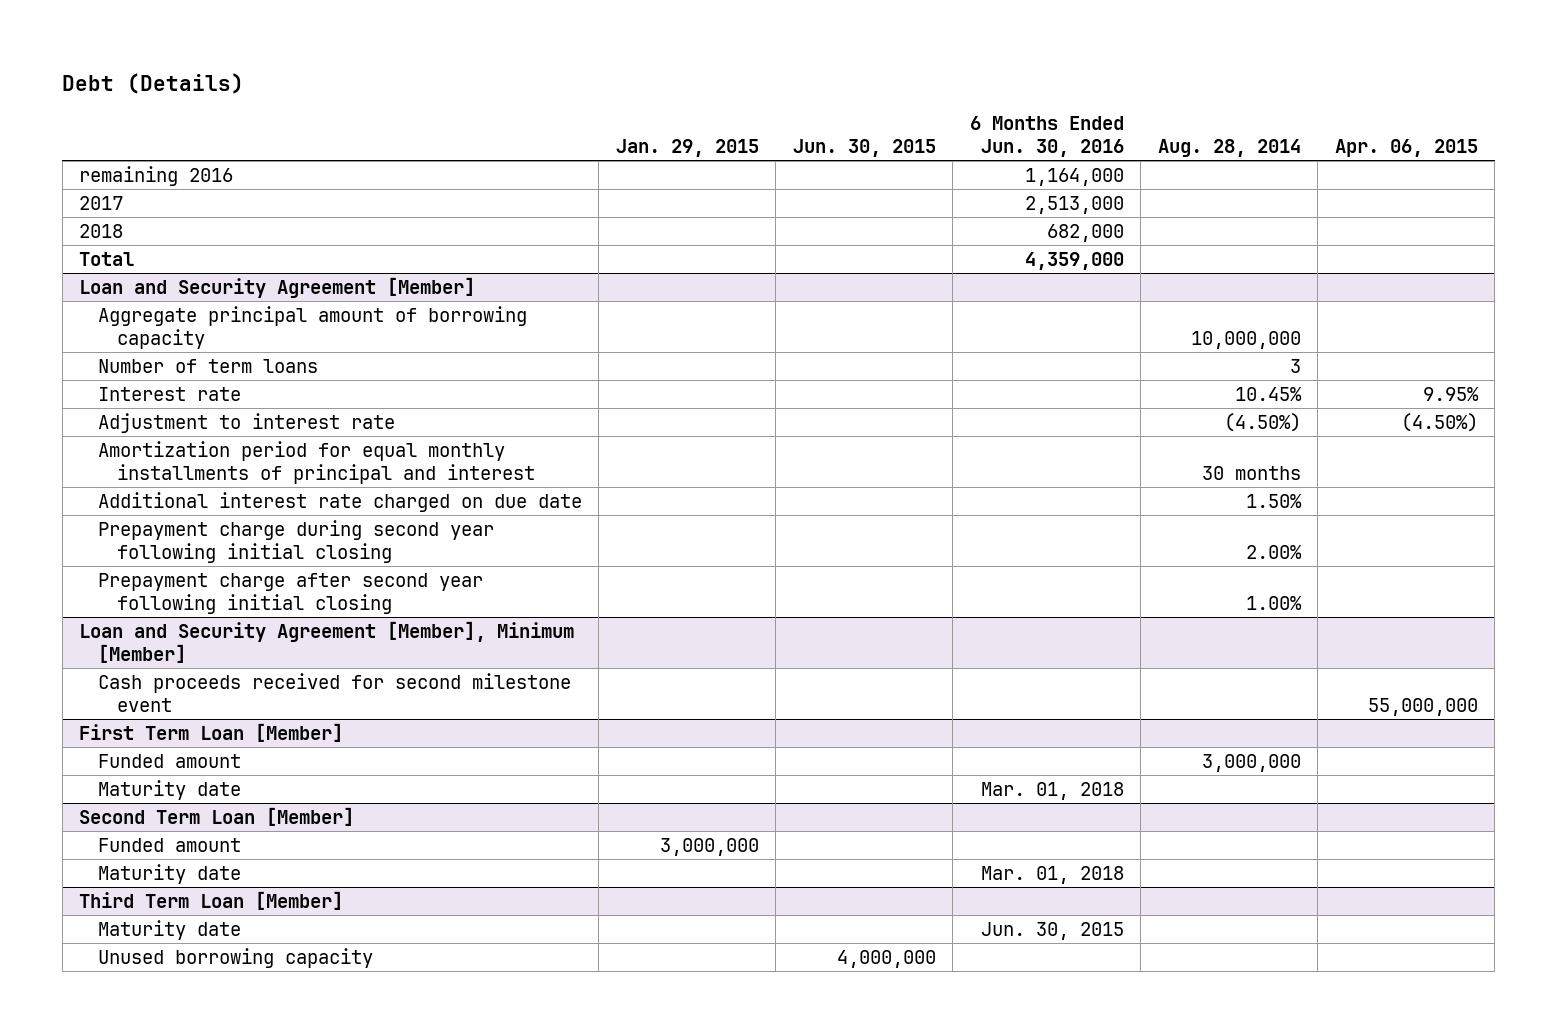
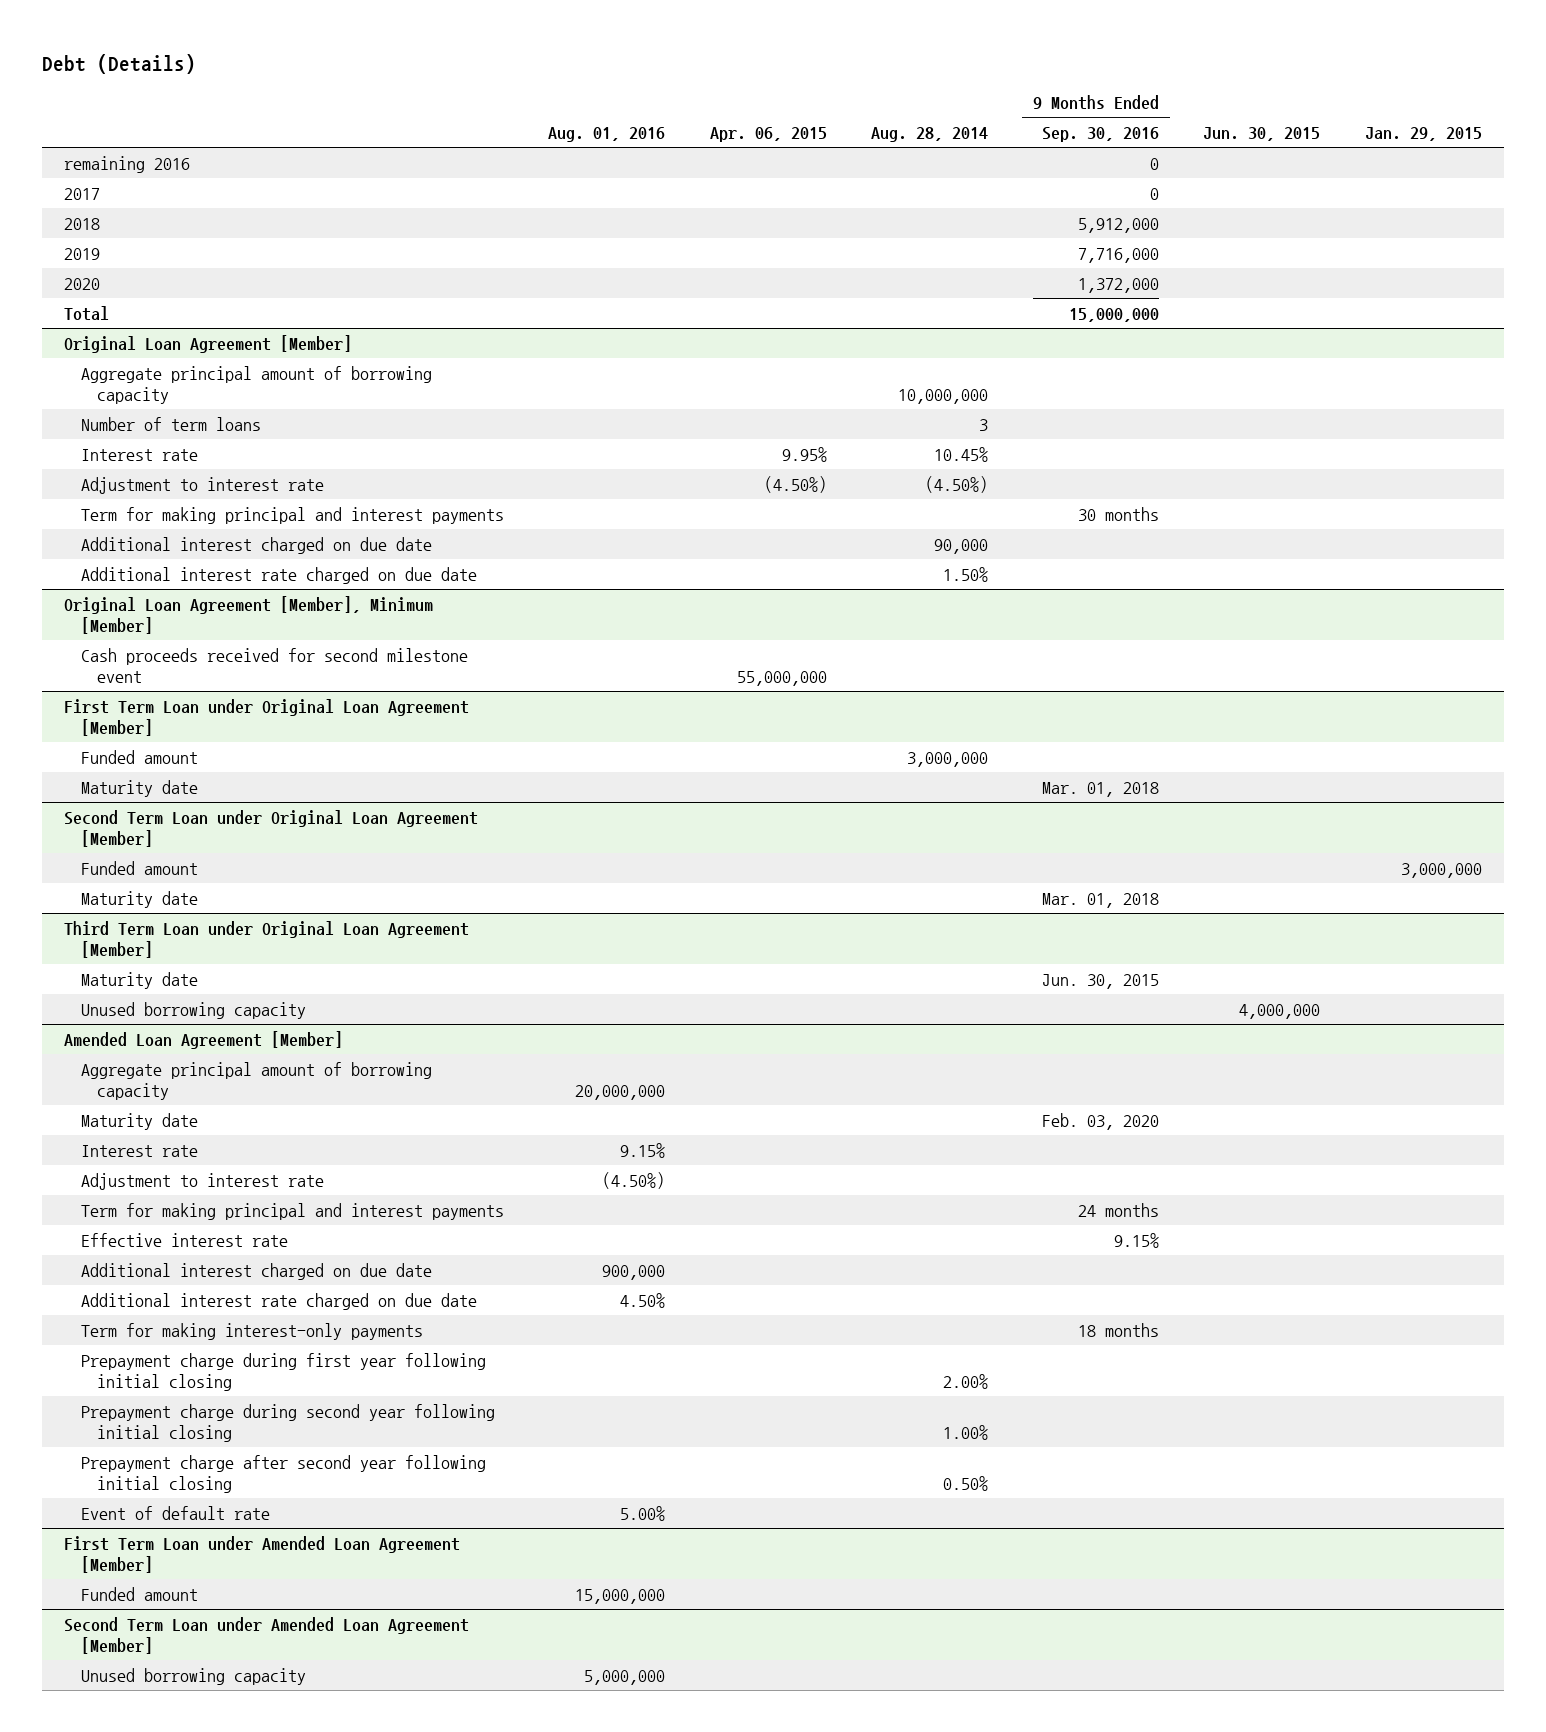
- | Jan. 29, 2015 | Jun. 30, 2015 | 6 Months Ended Jun. 30, 2016 | Aug. 28, 2014 | Apr. 06, 2015
+ | Aug. 01, 2016 | Apr. 06, 2015 | Aug. 28, 2014 | 9 Months Ended Sep. 30, 2016 | Jun. 30, 2015 | Jan. 29, 2015
+ 2019 | | | | 7,716,000 | |
+ 2020 | | | | 1,372,000 | |
- Loan and Security Agreement [Member]
+ Original Loan Agreement [Member]
- Amortization period for equal monthly installments of principal and interest | | | | 30 months |
+ Term for making principal and interest payments | | | | 30 months | |
+ Additional interest charged on due date | | | 90,000 | | |
- Prepayment charge during second year following initial closing | | | | 2.00% |
- Prepayment charge after second year following initial closing | | | | 1.00% |
- Loan and Security Agreement [Member], Minimum [Member]
+ Original Loan Agreement [Member], Minimum [Member]
- First Term Loan [Member]
+ First Term Loan under Original Loan Agreement [Member]
- Second Term Loan [Member]
+ Second Term Loan under Original Loan Agreement [Member]
- Third Term Loan [Member]
+ Third Term Loan under Original Loan Agreement [Member]
+ Amended Loan Agreement [Member]
+ Aggregate principal amount of borrowing capacity | 20,000,000 | | | | |
+ Maturity date | | | | Feb. 03, 2020 | |
+ Interest rate | 9.15% | | | | |
+ Adjustment to interest rate | (4.50%) | | | | |
+ Term for making principal and interest payments | | | | 24 months | |
+ Effective interest rate | | | | 9.15% | |
+ Additional interest charged on due date | 900,000 | | | | |
+ Additional interest rate charged on due date | 4.50% | | | | |
+ Term for making interest-only payments | | | | 18 months | |
+ Prepayment charge during first year following initial closing | | | 2.00% | | |
+ Prepayment charge during second year following initial closing | | | 1.00% | | |
+ Prepayment charge after second year following initial closing | | | 0.50% | | |
+ Event of default rate | 5.00% | | | | |
+ First Term Loan under Amended Loan Agreement [Member]
+ Funded amount | 15,000,000 | | | | |
+ Second Term Loan under Amended Loan Agreement [Member]
+ Unused borrowing capacity | 5,000,000 | | | | |

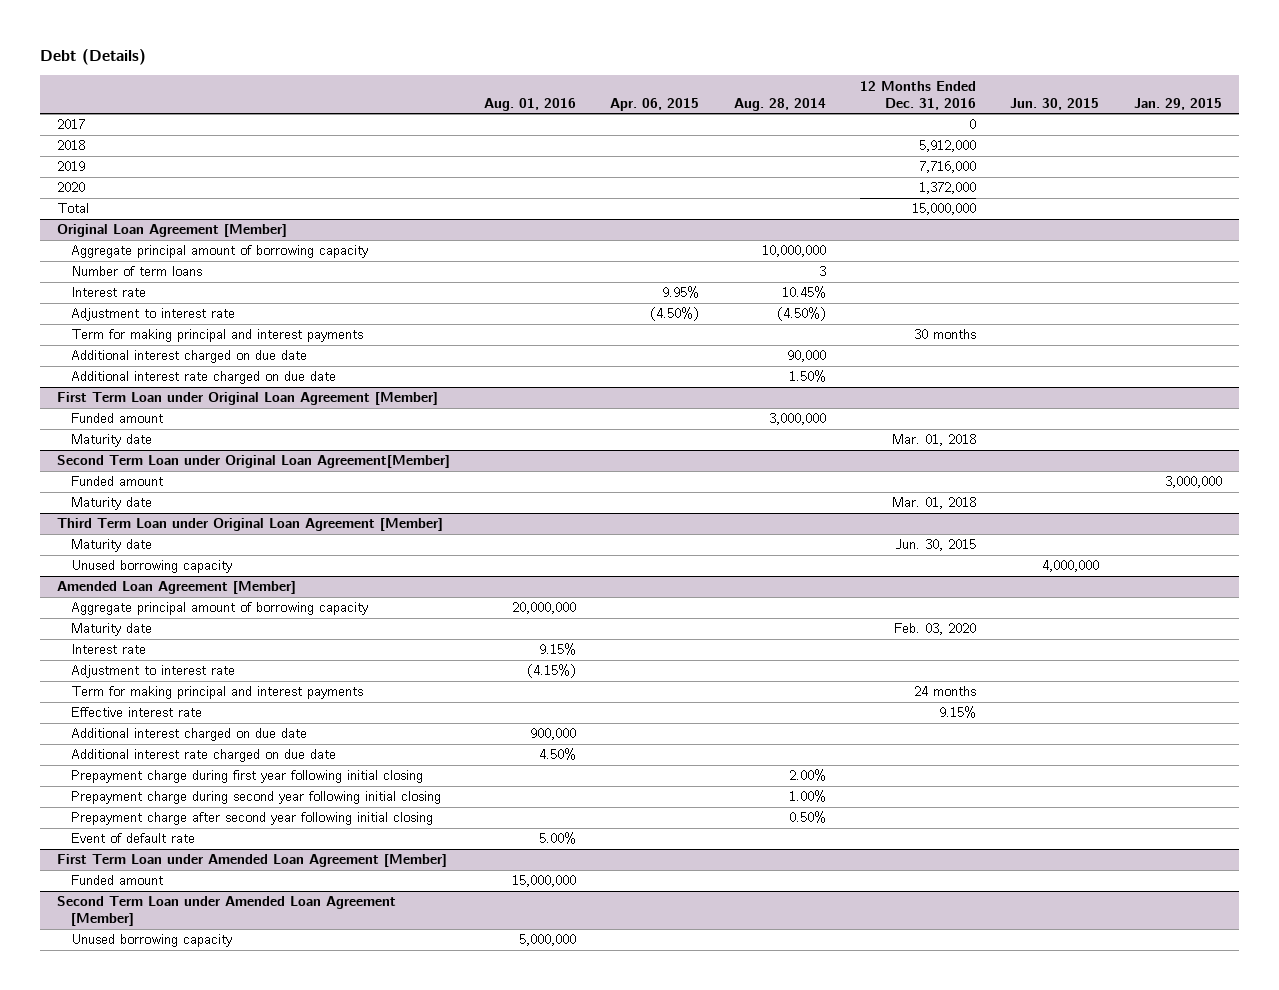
- | Aug. 01, 2016 | Apr. 06, 2015 | Aug. 28, 2014 | 9 Months Ended Sep. 30, 2016 | Jun. 30, 2015 | Jan. 29, 2015
+ | Aug. 01, 2016 | Apr. 06, 2015 | Aug. 28, 2014 | 12 Months Ended Dec. 31, 2016 | Jun. 30, 2015 | Jan. 29, 2015
- remaining 2016 | | | | 0 | |
- Original Loan Agreement [Member], Minimum [Member]
- Cash proceeds received for second milestone event | | 55,000,000 | | | |
- Second Term Loan under Original Loan Agreement [Member]
+ Second Term Loan under Original Loan Agreement[Member]
@ Amended Loan Agreement [Member]
- Adjustment to interest rate | (4.50%) | | | | |
+ Adjustment to interest rate | (4.15%) | | | | |
- Term for making interest-only payments | | | | 18 months | |

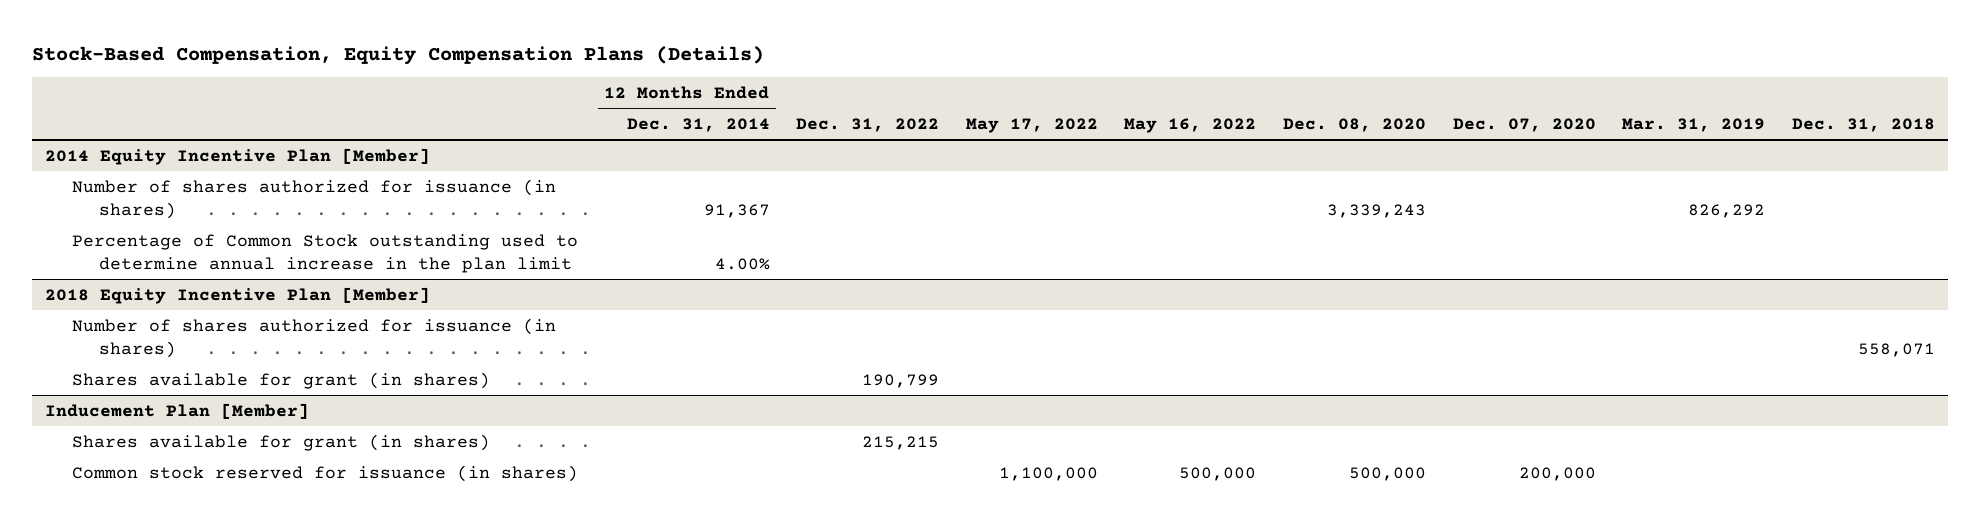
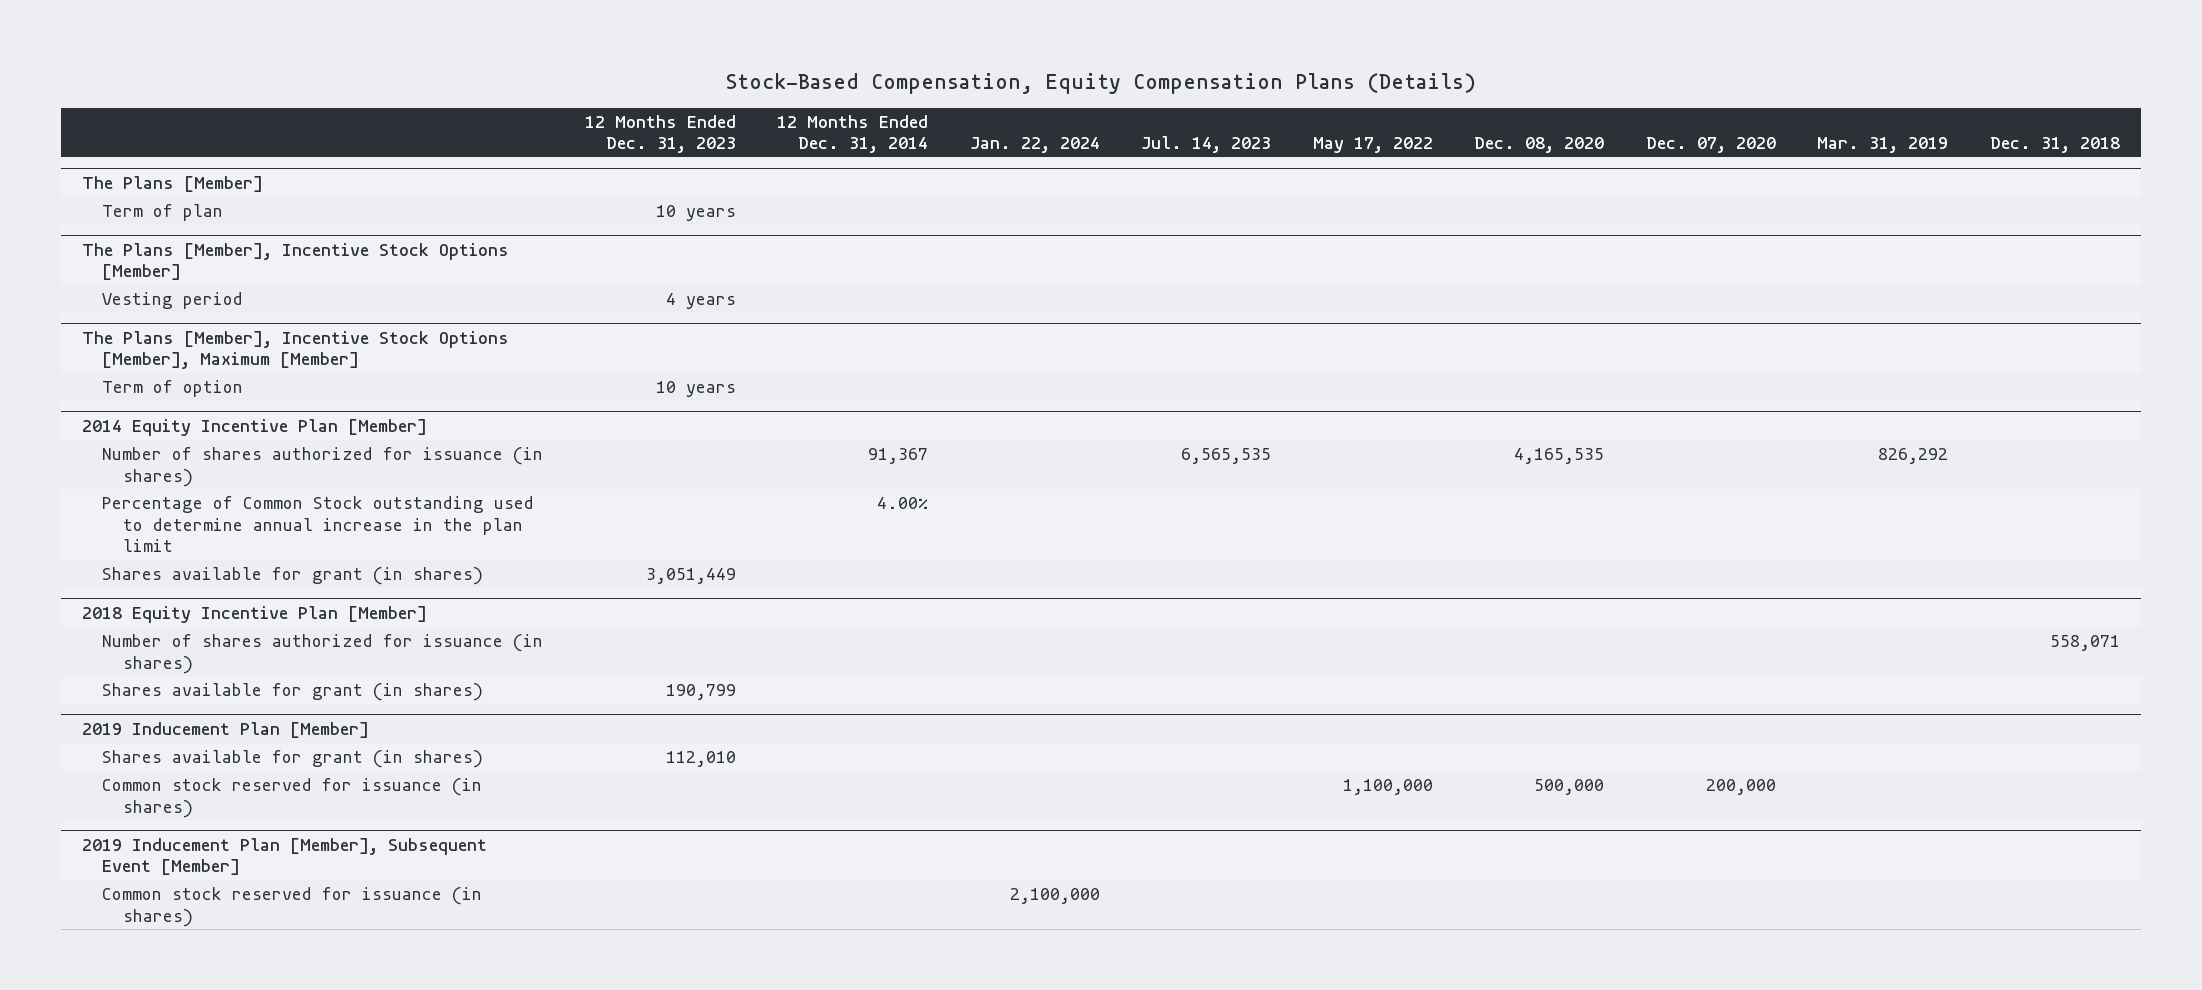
- | 12 Months Ended Dec. 31, 2014 | Dec. 31, 2022 | May 17, 2022 | May 16, 2022 | Dec. 08, 2020 | Dec. 07, 2020 | Mar. 31, 2019 | Dec. 31, 2018
+ | 12 Months Ended Dec. 31, 2023 | 12 Months Ended Dec. 31, 2014 | Jan. 22, 2024 | Jul. 14, 2023 | May 17, 2022 | Dec. 08, 2020 | Dec. 07, 2020 | Mar. 31, 2019 | Dec. 31, 2018
+ The Plans [Member]
+ Term of plan | 10 years | | | | | | | |
+ The Plans [Member], Incentive Stock Options [Member]
+ Vesting period | 4 years | | | | | | | |
+ The Plans [Member], Incentive Stock Options [Member], Maximum [Member]
+ Term of option | 10 years | | | | | | | |
@ 2014 Equity Incentive Plan [Member]
- Number of shares authorized for issuance (in shares) | 91,367 | | | | 3,339,243 | | 826,292 |
+ Number of shares authorized for issuance (in shares) | | 91,367 | | 6,565,535 | | 4,165,535 | | 826,292 |
+ Shares available for grant (in shares) | 3,051,449 | | | | | | | |
- Inducement Plan [Member]
+ 2019 Inducement Plan [Member]
+ 2019 Inducement Plan [Member], Subsequent Event [Member]
+ Common stock reserved for issuance (in shares) | | | 2,100,000 | | | | | |

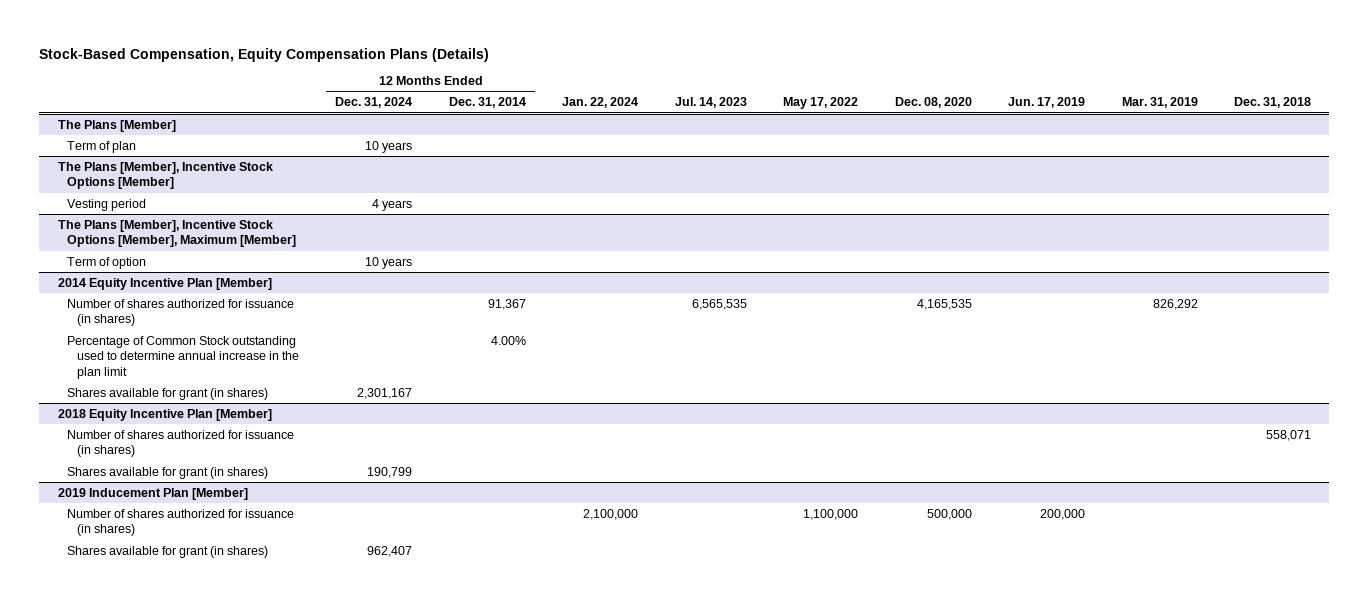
- | 12 Months Ended Dec. 31, 2023 | 12 Months Ended Dec. 31, 2014 | Jan. 22, 2024 | Jul. 14, 2023 | May 17, 2022 | Dec. 08, 2020 | Dec. 07, 2020 | Mar. 31, 2019 | Dec. 31, 2018
+ | 12 Months Ended Dec. 31, 2024 | 12 Months Ended Dec. 31, 2014 | Jan. 22, 2024 | Jul. 14, 2023 | May 17, 2022 | Dec. 08, 2020 | Jun. 17, 2019 | Mar. 31, 2019 | Dec. 31, 2018
@ 2019 Inducement Plan [Member]
+ Number of shares authorized for issuance (in shares) | | | 2,100,000 | | 1,100,000 | 500,000 | 200,000 | |
- Common stock reserved for issuance (in shares) | | | | | 1,100,000 | 500,000 | 200,000 | |
- 2019 Inducement Plan [Member], Subsequent Event [Member]
- Common stock reserved for issuance (in shares) | | | 2,100,000 | | | | | |

